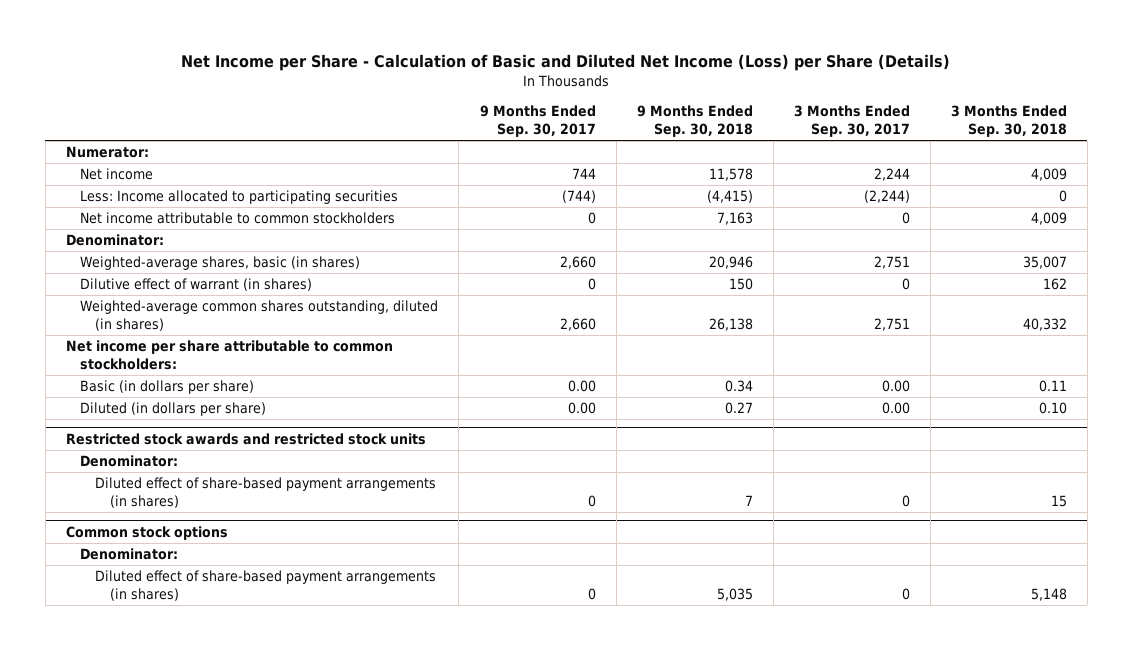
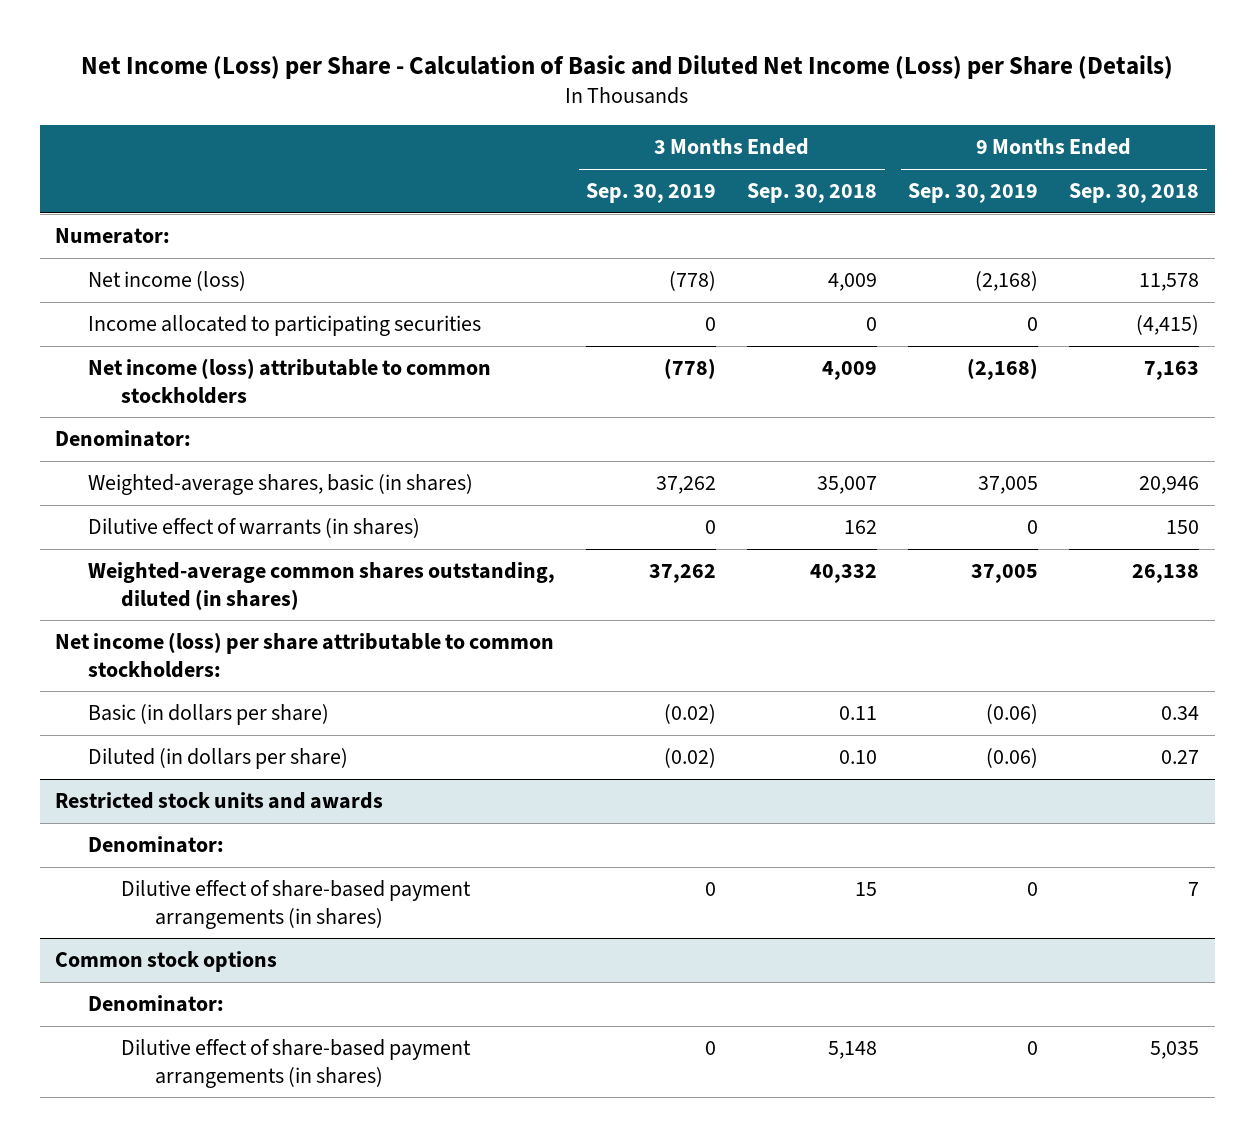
- Net Income per Share - Calculation of Basic and Diluted Net Income (Loss) per Share (Details)
+ Net Income (Loss) per Share - Calculation of Basic and Diluted Net Income (Loss) per Share (Details)
- | 9 Months Ended Sep. 30, 2017 | 9 Months Ended Sep. 30, 2018 | 3 Months Ended Sep. 30, 2017 | 3 Months Ended Sep. 30, 2018
+ | 3 Months Ended Sep. 30, 2019 | 3 Months Ended Sep. 30, 2018 | 9 Months Ended Sep. 30, 2019 | 9 Months Ended Sep. 30, 2018
- Net income | 744 | 11,578 | 2,244 | 4,009
- Less: Income allocated to participating securities | (744) | (4,415) | (2,244) | 0
- Net income attributable to common stockholders | 0 | 7,163 | 0 | 4,009
+ Net income (loss) | (778) | 4,009 | (2,168) | 11,578
+ Income allocated to participating securities | 0 | 0 | 0 | (4,415)
+ Net income (loss) attributable to common stockholders | (778) | 4,009 | (2,168) | 7,163
- Dilutive effect of warrant (in shares) | 0 | 150 | 0 | 162
+ Dilutive effect of warrants (in shares) | 0 | 162 | 0 | 150
- Net income per share attributable to common stockholders:
+ Net income (loss) per share attributable to common stockholders:
- Restricted stock awards and restricted stock units
+ Restricted stock units and awards
- Diluted effect of share-based payment arrangements (in shares) | 0 | 7 | 0 | 15
+ Dilutive effect of share-based payment arrangements (in shares) | 0 | 15 | 0 | 7
@ Common stock options
- Diluted effect of share-based payment arrangements (in shares) | 0 | 5,035 | 0 | 5,148
+ Dilutive effect of share-based payment arrangements (in shares) | 0 | 5,148 | 0 | 5,035

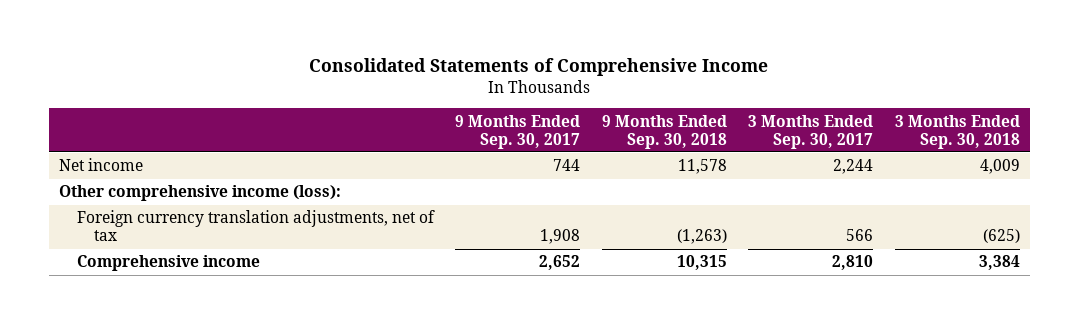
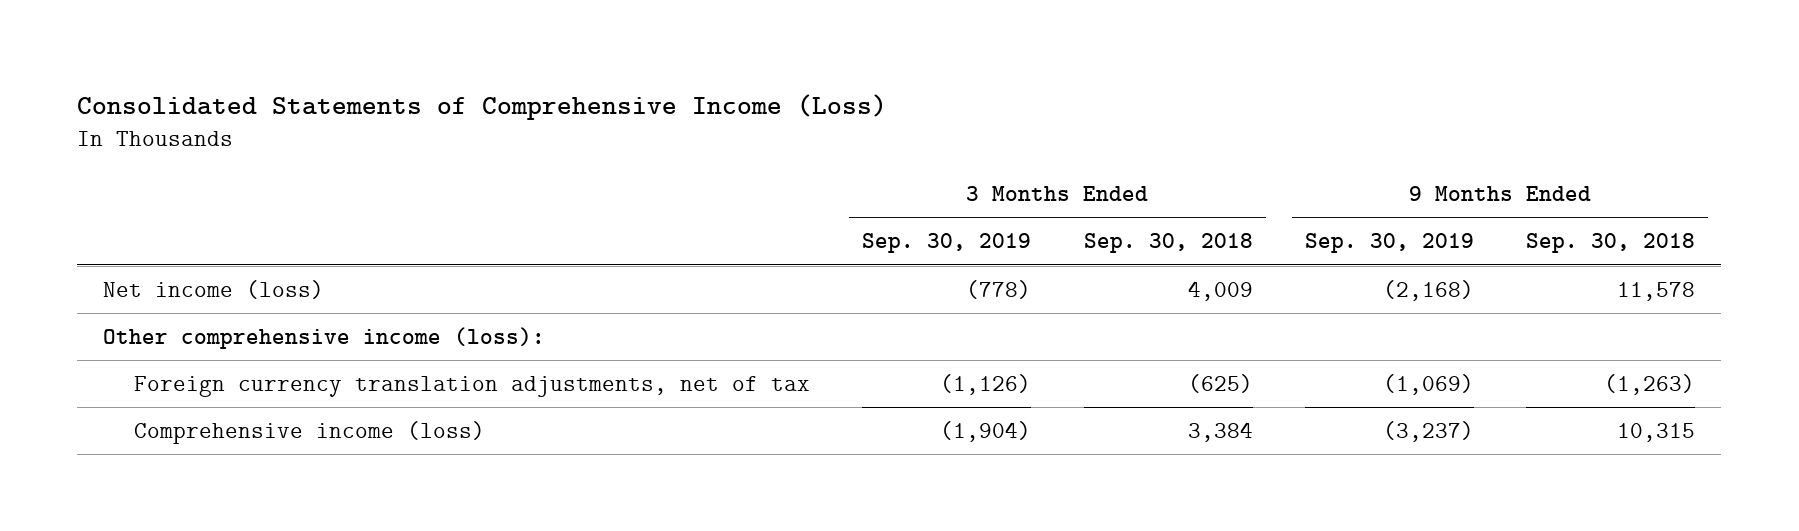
- Consolidated Statements of Comprehensive Income
+ Consolidated Statements of Comprehensive Income (Loss)
- | 9 Months Ended Sep. 30, 2017 | 9 Months Ended Sep. 30, 2018 | 3 Months Ended Sep. 30, 2017 | 3 Months Ended Sep. 30, 2018
+ | 3 Months Ended Sep. 30, 2019 | 3 Months Ended Sep. 30, 2018 | 9 Months Ended Sep. 30, 2019 | 9 Months Ended Sep. 30, 2018
- Net income | 744 | 11,578 | 2,244 | 4,009
+ Net income (loss) | (778) | 4,009 | (2,168) | 11,578
- Comprehensive income | 2,652 | 10,315 | 2,810 | 3,384
+ Comprehensive income (loss) | (1,904) | 3,384 | (3,237) | 10,315

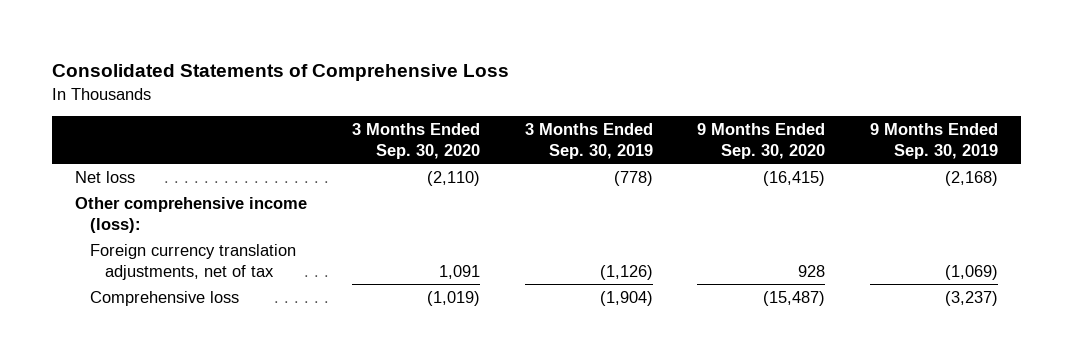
- Consolidated Statements of Comprehensive Income (Loss)
+ Consolidated Statements of Comprehensive Loss
- | 3 Months Ended Sep. 30, 2019 | 3 Months Ended Sep. 30, 2018 | 9 Months Ended Sep. 30, 2019 | 9 Months Ended Sep. 30, 2018
+ | 3 Months Ended Sep. 30, 2020 | 3 Months Ended Sep. 30, 2019 | 9 Months Ended Sep. 30, 2020 | 9 Months Ended Sep. 30, 2019
- Net income (loss) | (778) | 4,009 | (2,168) | 11,578
+ Net loss | (2,110) | (778) | (16,415) | (2,168)
- Comprehensive income (loss) | (1,904) | 3,384 | (3,237) | 10,315
+ Comprehensive loss | (1,019) | (1,904) | (15,487) | (3,237)

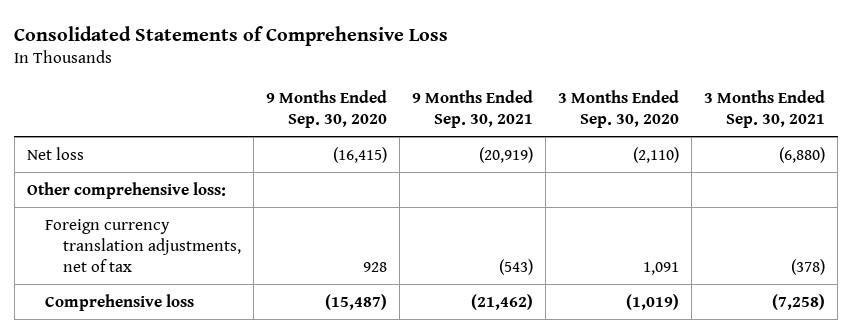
- | 3 Months Ended Sep. 30, 2020 | 3 Months Ended Sep. 30, 2019 | 9 Months Ended Sep. 30, 2020 | 9 Months Ended Sep. 30, 2019
+ | 9 Months Ended Sep. 30, 2020 | 9 Months Ended Sep. 30, 2021 | 3 Months Ended Sep. 30, 2020 | 3 Months Ended Sep. 30, 2021
- Other comprehensive income (loss):
+ Other comprehensive loss:

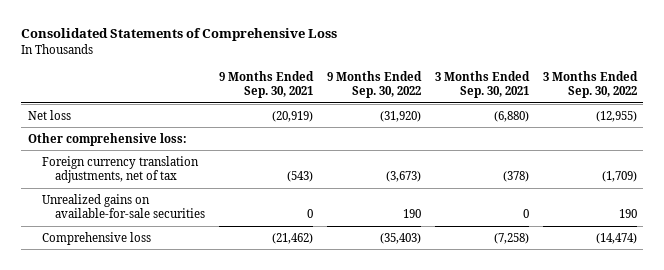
- | 9 Months Ended Sep. 30, 2020 | 9 Months Ended Sep. 30, 2021 | 3 Months Ended Sep. 30, 2020 | 3 Months Ended Sep. 30, 2021
+ | 9 Months Ended Sep. 30, 2021 | 9 Months Ended Sep. 30, 2022 | 3 Months Ended Sep. 30, 2021 | 3 Months Ended Sep. 30, 2022
+ Unrealized gains on available-for-sale securities | 0 | 190 | 0 | 190

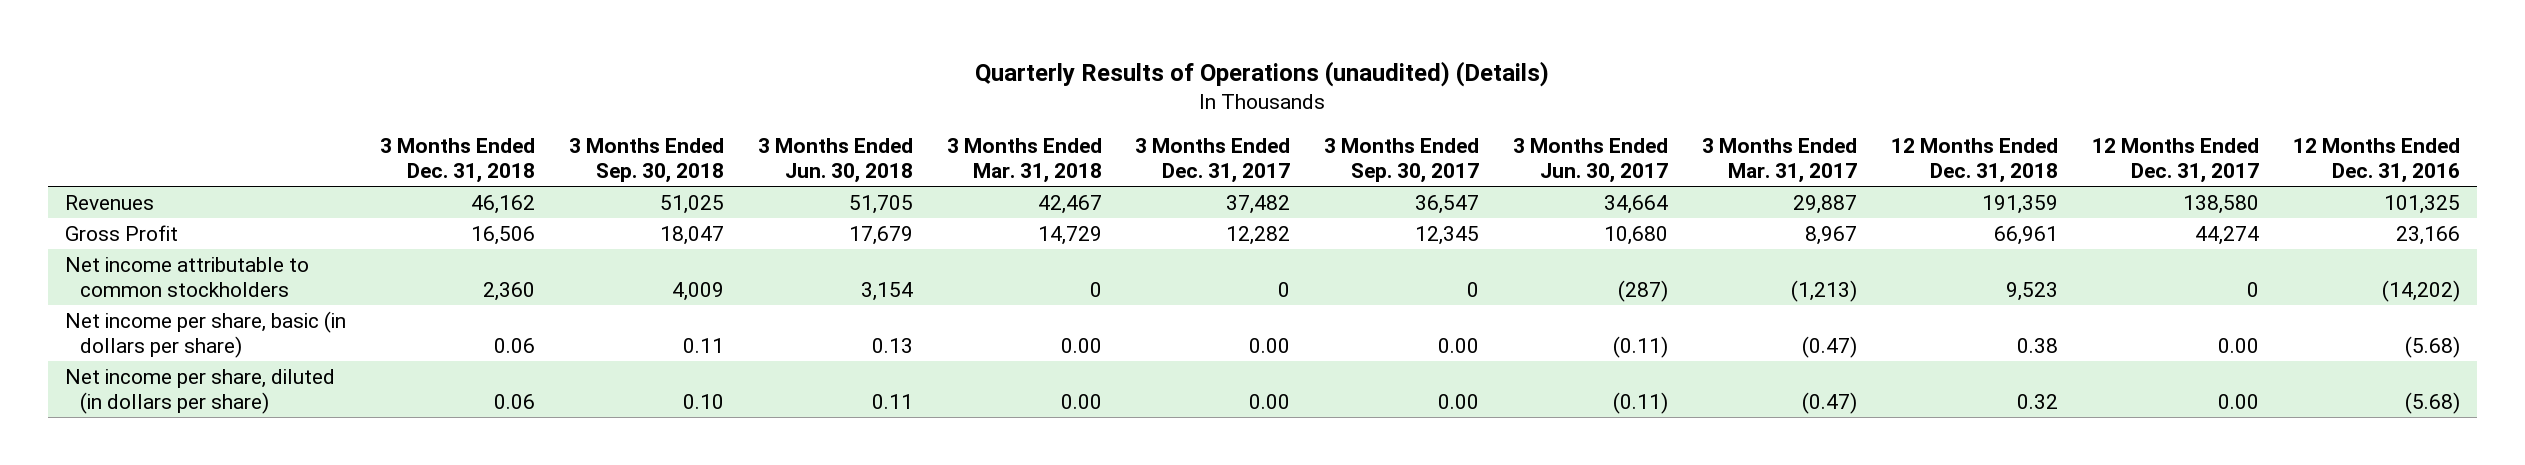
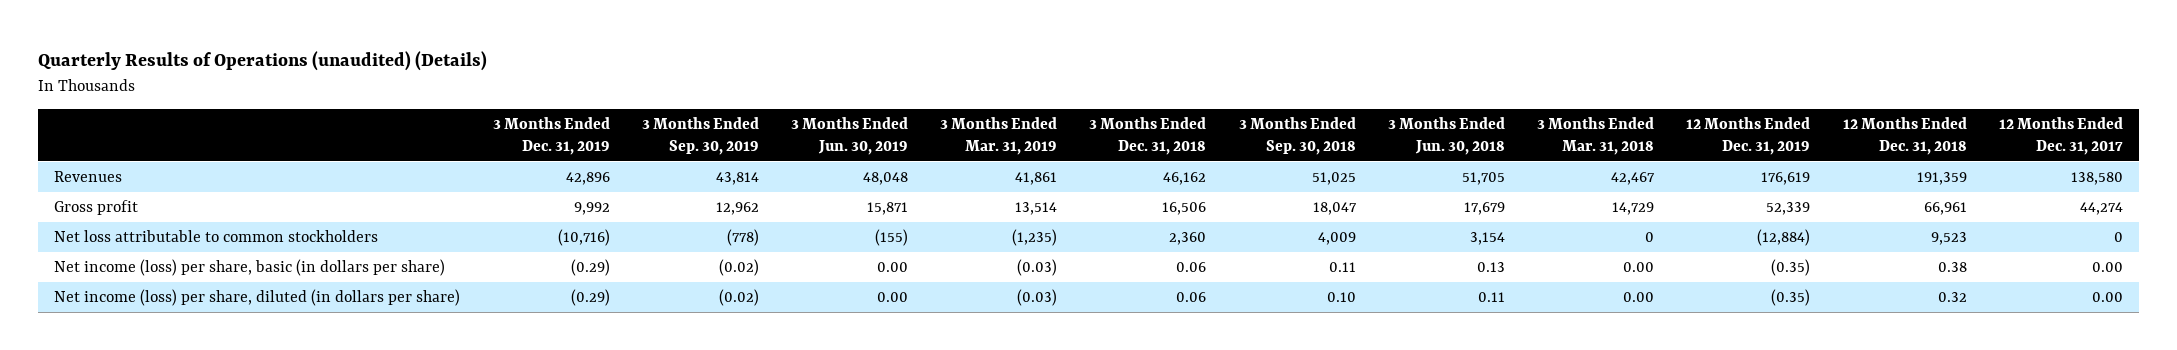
- | 3 Months Ended Dec. 31, 2018 | 3 Months Ended Sep. 30, 2018 | 3 Months Ended Jun. 30, 2018 | 3 Months Ended Mar. 31, 2018 | 3 Months Ended Dec. 31, 2017 | 3 Months Ended Sep. 30, 2017 | 3 Months Ended Jun. 30, 2017 | 3 Months Ended Mar. 31, 2017 | 12 Months Ended Dec. 31, 2018 | 12 Months Ended Dec. 31, 2017 | 12 Months Ended Dec. 31, 2016
+ | 3 Months Ended Dec. 31, 2019 | 3 Months Ended Sep. 30, 2019 | 3 Months Ended Jun. 30, 2019 | 3 Months Ended Mar. 31, 2019 | 3 Months Ended Dec. 31, 2018 | 3 Months Ended Sep. 30, 2018 | 3 Months Ended Jun. 30, 2018 | 3 Months Ended Mar. 31, 2018 | 12 Months Ended Dec. 31, 2019 | 12 Months Ended Dec. 31, 2018 | 12 Months Ended Dec. 31, 2017
- Gross Profit | 16,506 | 18,047 | 17,679 | 14,729 | 12,282 | 12,345 | 10,680 | 8,967 | 66,961 | 44,274 | 23,166
- Net income attributable to common stockholders | 2,360 | 4,009 | 3,154 | 0 | 0 | 0 | (287) | (1,213) | 9,523 | 0 | (14,202)
- Net income per share, basic (in dollars per share) | 0.06 | 0.11 | 0.13 | 0.00 | 0.00 | 0.00 | (0.11) | (0.47) | 0.38 | 0.00 | (5.68)
- Net income per share, diluted (in dollars per share) | 0.06 | 0.10 | 0.11 | 0.00 | 0.00 | 0.00 | (0.11) | (0.47) | 0.32 | 0.00 | (5.68)
+ Gross profit | 9,992 | 12,962 | 15,871 | 13,514 | 16,506 | 18,047 | 17,679 | 14,729 | 52,339 | 66,961 | 44,274
+ Net loss attributable to common stockholders | (10,716) | (778) | (155) | (1,235) | 2,360 | 4,009 | 3,154 | 0 | (12,884) | 9,523 | 0
+ Net income (loss) per share, basic (in dollars per share) | (0.29) | (0.02) | 0.00 | (0.03) | 0.06 | 0.11 | 0.13 | 0.00 | (0.35) | 0.38 | 0.00
+ Net income (loss) per share, diluted (in dollars per share) | (0.29) | (0.02) | 0.00 | (0.03) | 0.06 | 0.10 | 0.11 | 0.00 | (0.35) | 0.32 | 0.00

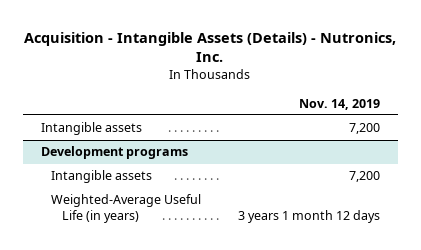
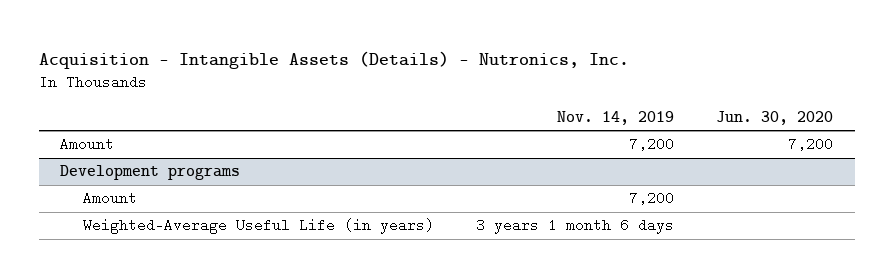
- | Nov. 14, 2019
+ | Nov. 14, 2019 | Jun. 30, 2020
- Intangible assets | 7,200
+ Amount | 7,200 | 7,200
@ Development programs
- Intangible assets | 7,200
- Weighted-Average Useful Life (in years) | 3 years 1 month 12 days
+ Amount | 7,200 |
+ Weighted-Average Useful Life (in years) | 3 years 1 month 6 days |

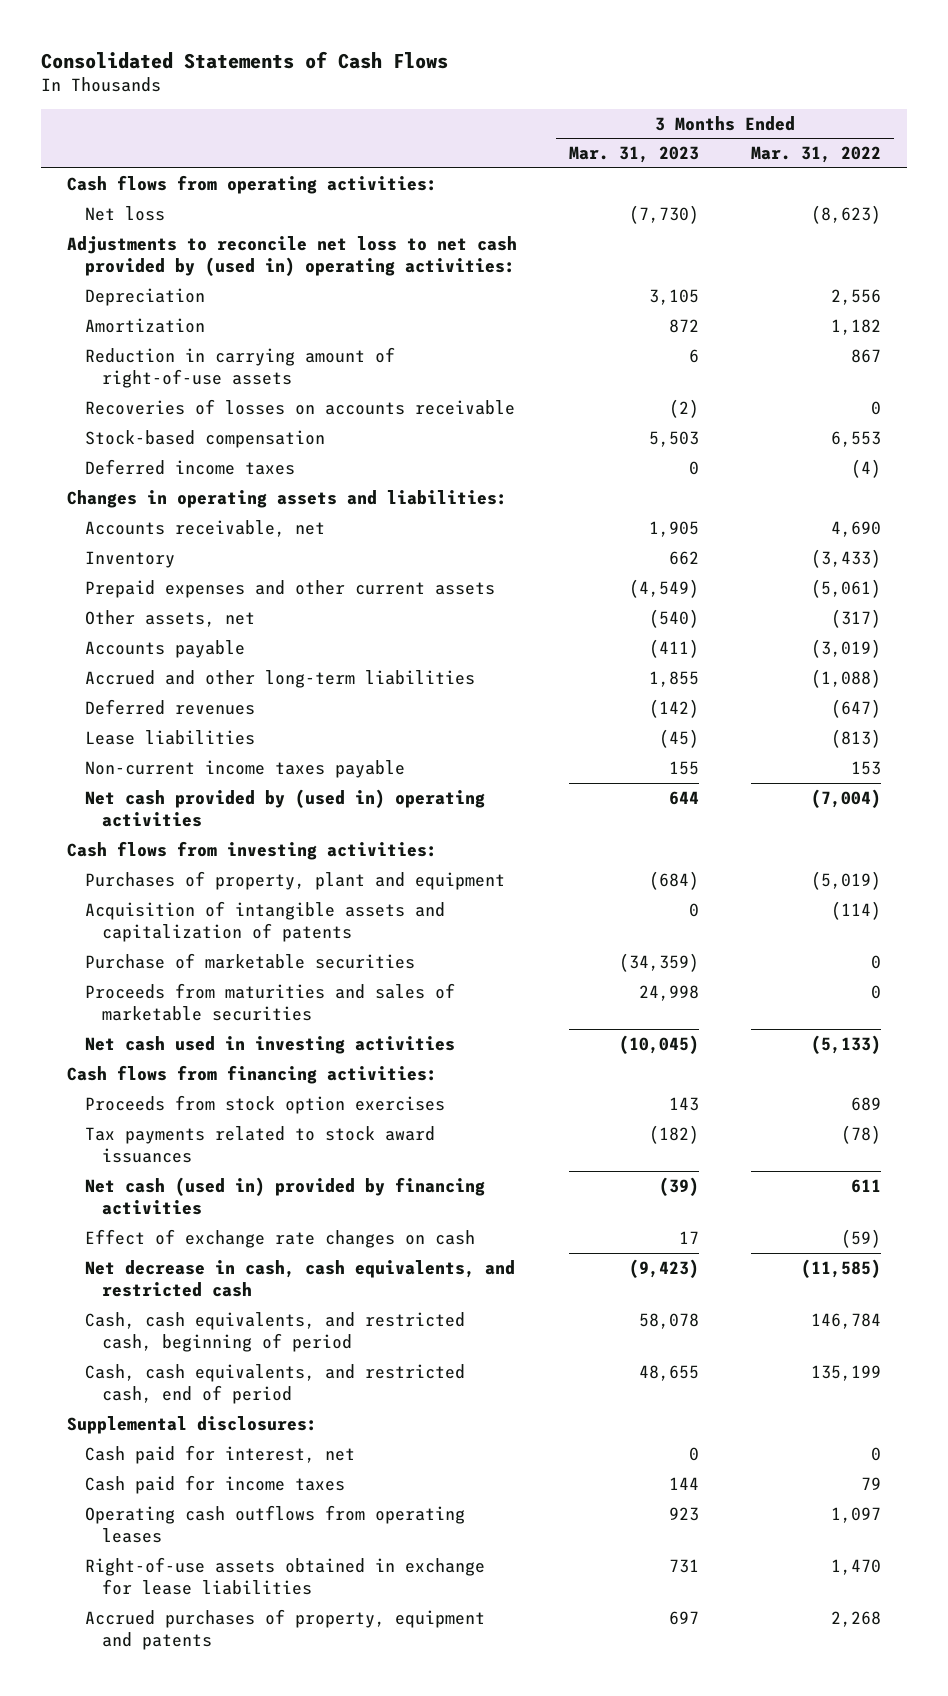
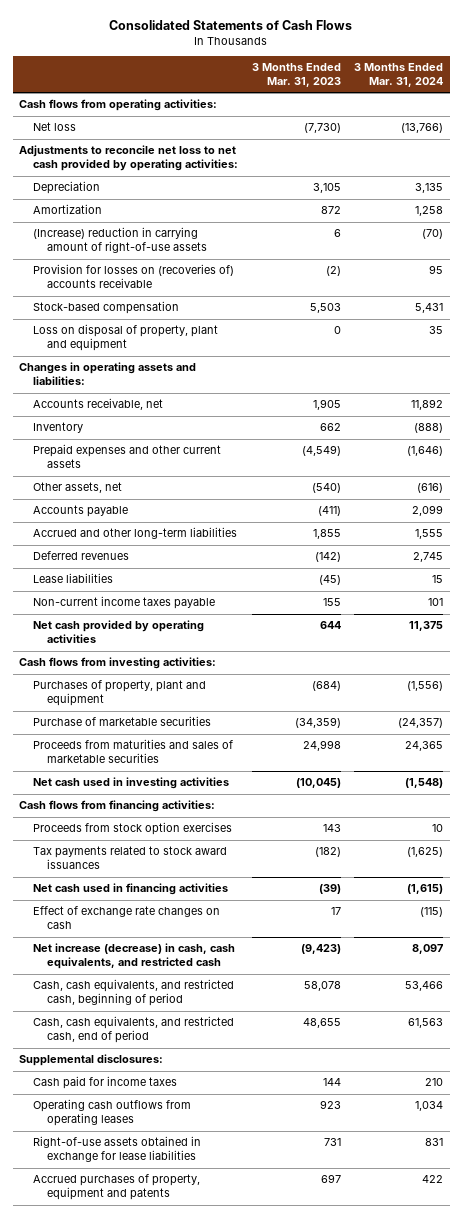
- | 3 Months Ended Mar. 31, 2023 | 3 Months Ended Mar. 31, 2022
+ | 3 Months Ended Mar. 31, 2023 | 3 Months Ended Mar. 31, 2024
- Adjustments to reconcile net loss to net cash provided by (used in) operating activities:
+ Adjustments to reconcile net loss to net cash provided by operating activities:
- Reduction in carrying amount of right-of-use assets | 6 | 867
- Recoveries of losses on accounts receivable | (2) | 0
+ (Increase) reduction in carrying amount of right-of-use assets | 6 | (70)
+ Provision for losses on (recoveries of) accounts receivable | (2) | 95
- Deferred income taxes | 0 | (4)
+ Loss on disposal of property, plant and equipment | 0 | 35
- Net cash provided by (used in) operating activities | 644 | (7,004)
+ Net cash provided by operating activities | 644 | 11,375
- Acquisition of intangible assets and capitalization of patents | 0 | (114)
- Net cash (used in) provided by financing activities | (39) | 611
+ Net cash used in financing activities | (39) | (1,615)
- Net decrease in cash, cash equivalents, and restricted cash | (9,423) | (11,585)
+ Net increase (decrease) in cash, cash equivalents, and restricted cash | (9,423) | 8,097
- Cash paid for interest, net | 0 | 0

